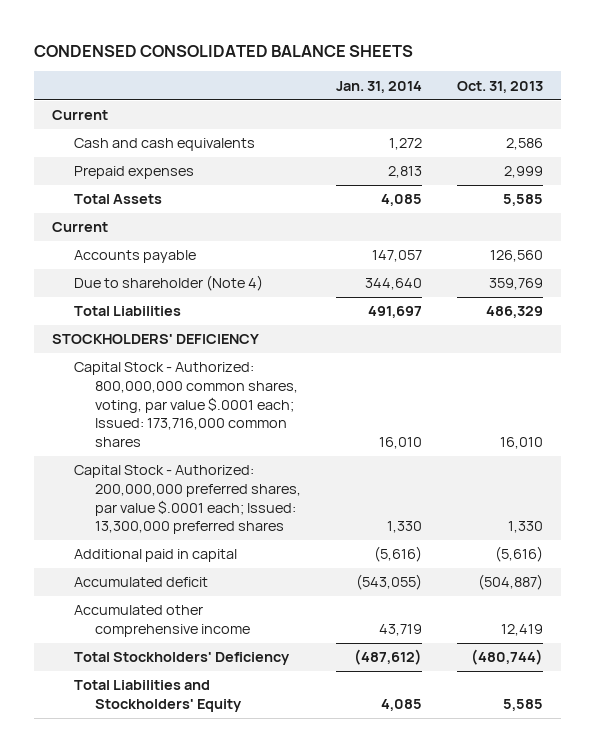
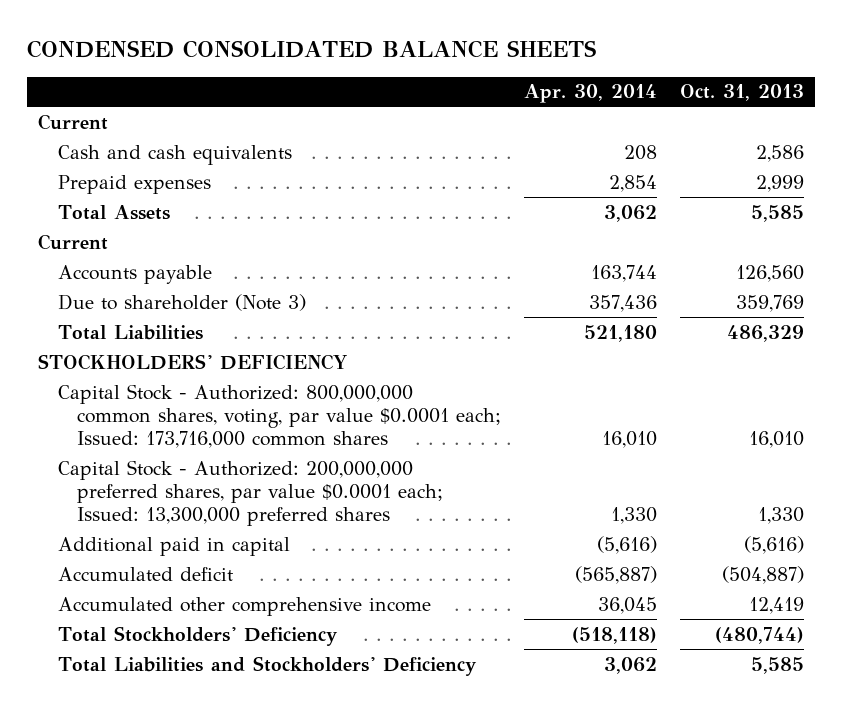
- | Jan. 31, 2014 | Oct. 31, 2013
+ | Apr. 30, 2014 | Oct. 31, 2013
- Due to shareholder (Note 4) | 344,640 | 359,769
+ Due to shareholder (Note 3) | 357,436 | 359,769
- Capital Stock - Authorized: 800,000,000 common shares, voting, par value $.0001 each; Issued: 173,716,000 common shares | 16,010 | 16,010
- Capital Stock - Authorized: 200,000,000 preferred shares, par value $.0001 each; Issued: 13,300,000 preferred shares | 1,330 | 1,330
+ Capital Stock - Authorized: 800,000,000 common shares, voting, par value $0.0001 each; Issued: 173,716,000 common shares | 16,010 | 16,010
+ Capital Stock - Authorized: 200,000,000 preferred shares, par value $0.0001 each; Issued: 13,300,000 preferred shares | 1,330 | 1,330
- Total Liabilities and Stockholders' Equity | 4,085 | 5,585
+ Total Liabilities and Stockholders' Deficiency | 3,062 | 5,585

